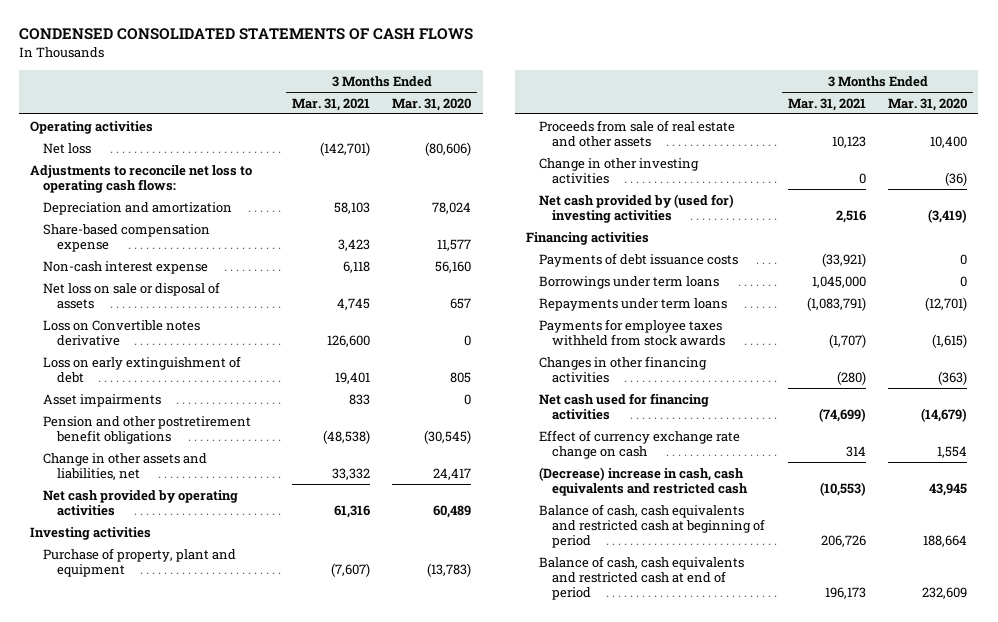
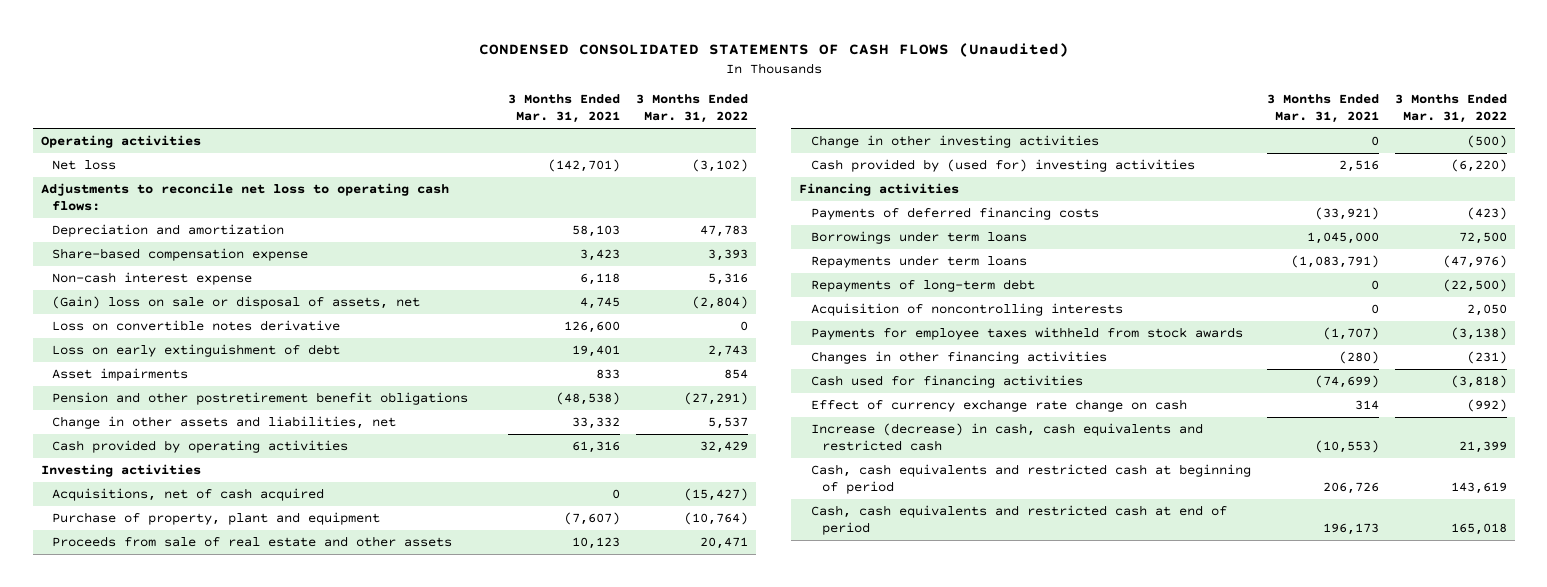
- CONDENSED CONSOLIDATED STATEMENTS OF CASH FLOWS
+ CONDENSED CONSOLIDATED STATEMENTS OF CASH FLOWS (Unaudited)
- | 3 Months Ended Mar. 31, 2021 | 3 Months Ended Mar. 31, 2020
+ | 3 Months Ended Mar. 31, 2021 | 3 Months Ended Mar. 31, 2022
- Net loss on sale or disposal of assets | 4,745 | 657
- Loss on Convertible notes derivative | 126,600 | 0
+ (Gain) loss on sale or disposal of assets, net | 4,745 | (2,804)
+ Loss on convertible notes derivative | 126,600 | 0
- Net cash provided by operating activities | 61,316 | 60,489
+ Cash provided by operating activities | 61,316 | 32,429
+ Acquisitions, net of cash acquired | 0 | (15,427)
- Net cash provided by (used for) investing activities | 2,516 | (3,419)
+ Cash provided by (used for) investing activities | 2,516 | (6,220)
- Payments of debt issuance costs | (33,921) | 0
+ Payments of deferred financing costs | (33,921) | (423)
+ Repayments of long-term debt | 0 | (22,500)
+ Acquisition of noncontrolling interests | 0 | 2,050
- Net cash used for financing activities | (74,699) | (14,679)
+ Cash used for financing activities | (74,699) | (3,818)
- (Decrease) increase in cash, cash equivalents and restricted cash | (10,553) | 43,945
- Balance of cash, cash equivalents and restricted cash at beginning of period | 206,726 | 188,664
- Balance of cash, cash equivalents and restricted cash at end of period | 196,173 | 232,609
+ Increase (decrease) in cash, cash equivalents and restricted cash | (10,553) | 21,399
+ Cash, cash equivalents and restricted cash at beginning of period | 206,726 | 143,619
+ Cash, cash equivalents and restricted cash at end of period | 196,173 | 165,018

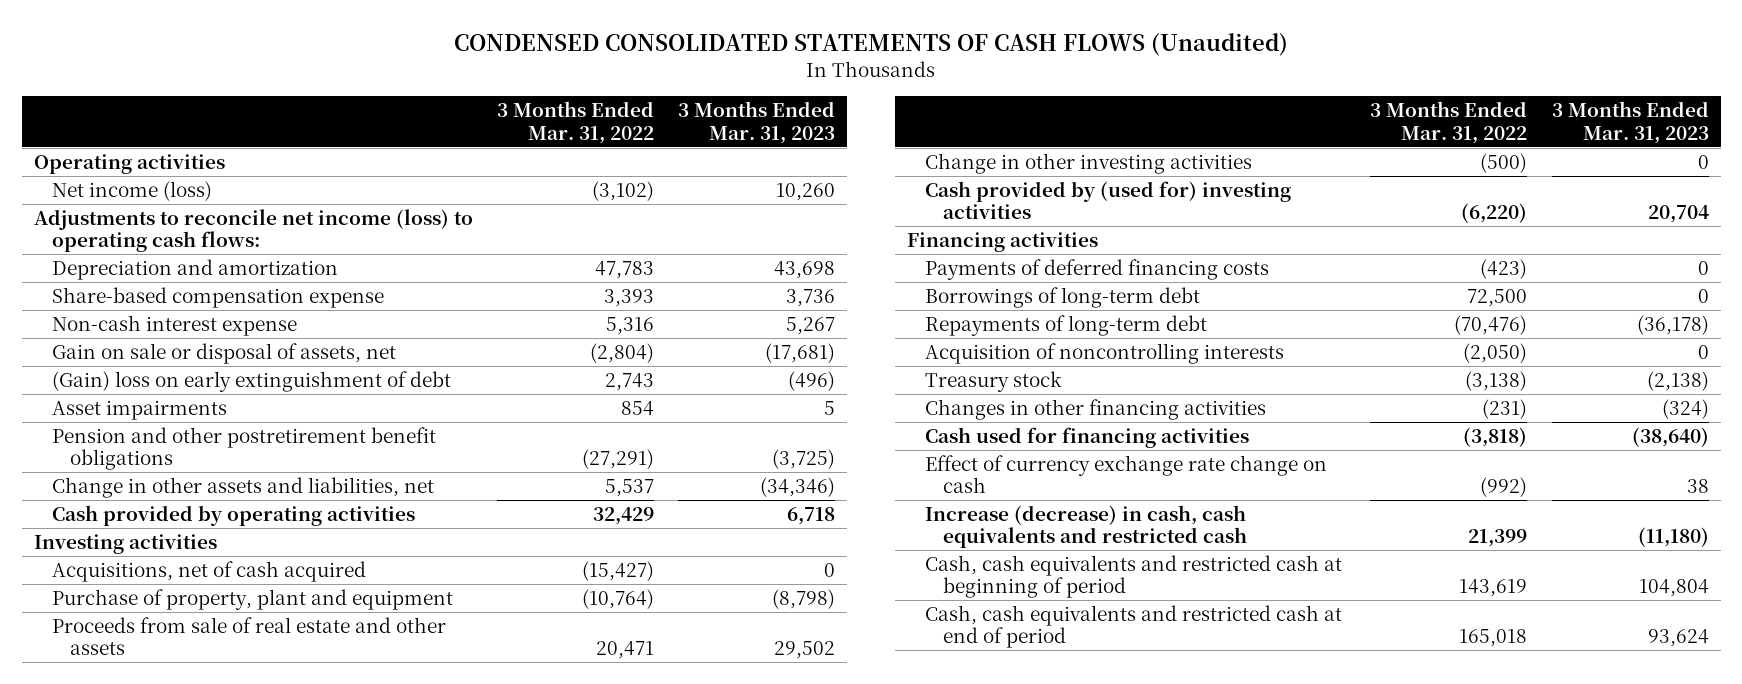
- | 3 Months Ended Mar. 31, 2021 | 3 Months Ended Mar. 31, 2022
+ | 3 Months Ended Mar. 31, 2022 | 3 Months Ended Mar. 31, 2023
- Net loss | (142,701) | (3,102)
- Adjustments to reconcile net loss to operating cash flows:
+ Net income (loss) | (3,102) | 10,260
+ Adjustments to reconcile net income (loss) to operating cash flows:
- (Gain) loss on sale or disposal of assets, net | 4,745 | (2,804)
- Loss on convertible notes derivative | 126,600 | 0
- Loss on early extinguishment of debt | 19,401 | 2,743
+ Gain on sale or disposal of assets, net | (2,804) | (17,681)
+ (Gain) loss on early extinguishment of debt | 2,743 | (496)
- Borrowings under term loans | 1,045,000 | 72,500
- Repayments under term loans | (1,083,791) | (47,976)
- Repayments of long-term debt | 0 | (22,500)
- Acquisition of noncontrolling interests | 0 | 2,050
- Payments for employee taxes withheld from stock awards | (1,707) | (3,138)
+ Borrowings of long-term debt | 72,500 | 0
+ Repayments of long-term debt | (70,476) | (36,178)
+ Acquisition of noncontrolling interests | (2,050) | 0
+ Treasury stock | (3,138) | (2,138)

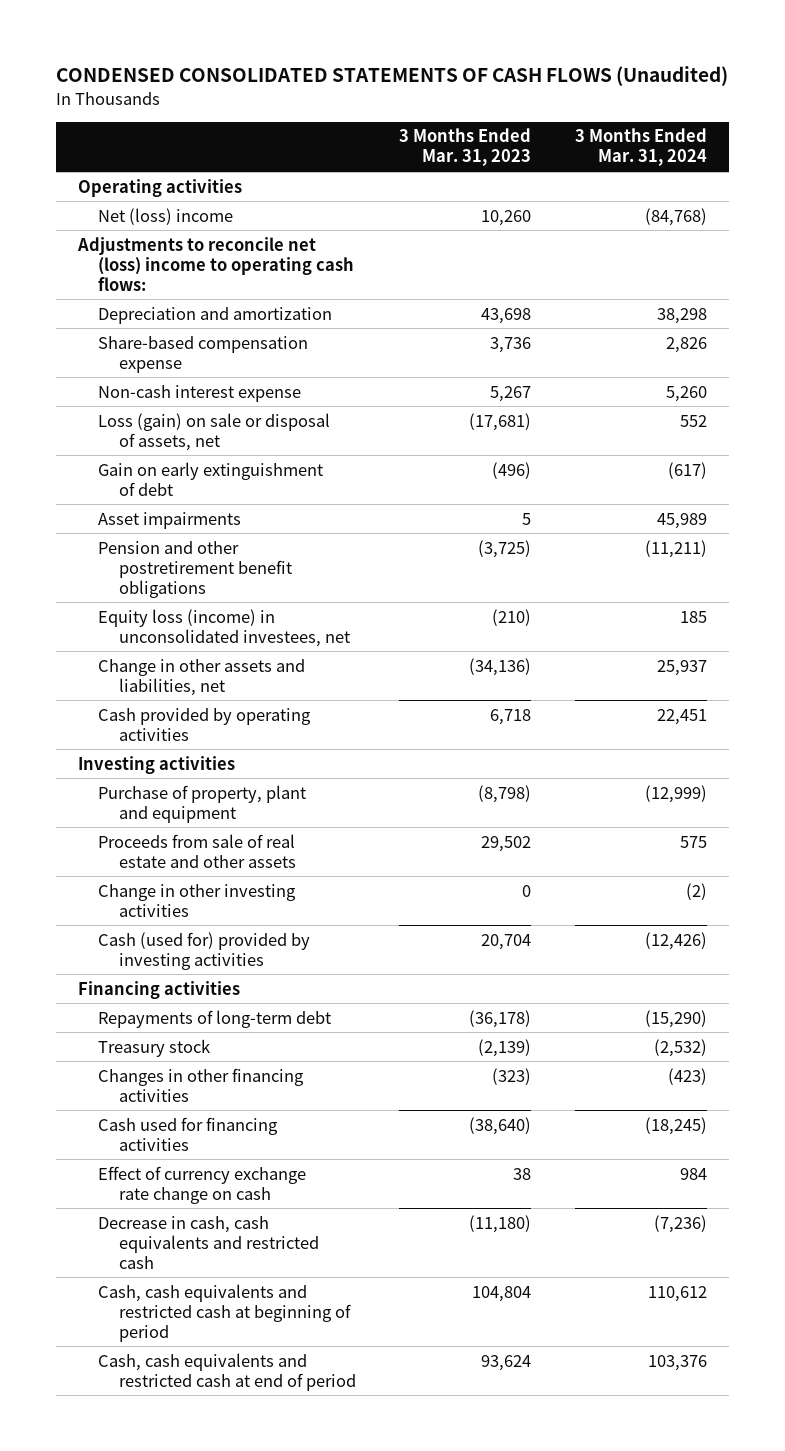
- | 3 Months Ended Mar. 31, 2022 | 3 Months Ended Mar. 31, 2023
+ | 3 Months Ended Mar. 31, 2023 | 3 Months Ended Mar. 31, 2024
- Net income (loss) | (3,102) | 10,260
- Adjustments to reconcile net income (loss) to operating cash flows:
+ Net (loss) income | 10,260 | (84,768)
+ Adjustments to reconcile net (loss) income to operating cash flows:
- Gain on sale or disposal of assets, net | (2,804) | (17,681)
- (Gain) loss on early extinguishment of debt | 2,743 | (496)
+ Loss (gain) on sale or disposal of assets, net | (17,681) | 552
+ Gain on early extinguishment of debt | (496) | (617)
- Change in other assets and liabilities, net | 5,537 | (34,346)
+ Equity loss (income) in unconsolidated investees, net | (210) | 185
+ Change in other assets and liabilities, net | (34,136) | 25,937
- Acquisitions, net of cash acquired | (15,427) | 0
- Cash provided by (used for) investing activities | (6,220) | 20,704
+ Cash (used for) provided by investing activities | 20,704 | (12,426)
- Payments of deferred financing costs | (423) | 0
- Borrowings of long-term debt | 72,500 | 0
- Acquisition of noncontrolling interests | (2,050) | 0
- Treasury stock | (3,138) | (2,138)
- Changes in other financing activities | (231) | (324)
+ Treasury stock | (2,139) | (2,532)
+ Changes in other financing activities | (323) | (423)
- Increase (decrease) in cash, cash equivalents and restricted cash | 21,399 | (11,180)
+ Decrease in cash, cash equivalents and restricted cash | (11,180) | (7,236)

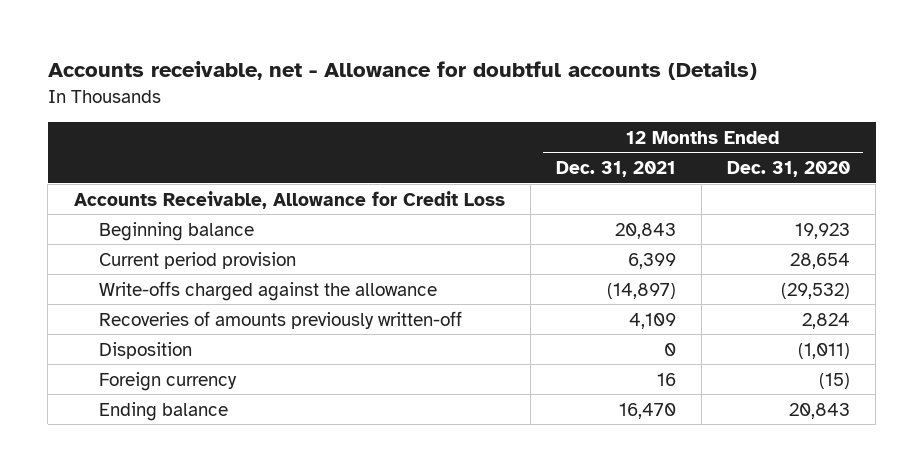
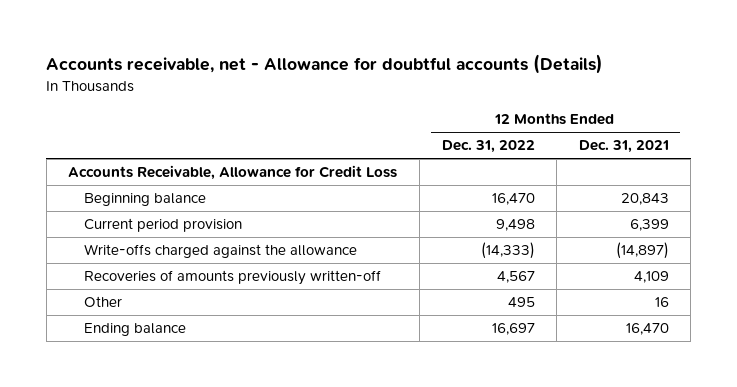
- | 12 Months Ended Dec. 31, 2021 | 12 Months Ended Dec. 31, 2020
+ | 12 Months Ended Dec. 31, 2022 | 12 Months Ended Dec. 31, 2021
- Disposition | 0 | (1,011)
- Foreign currency | 16 | (15)
+ Other | 495 | 16

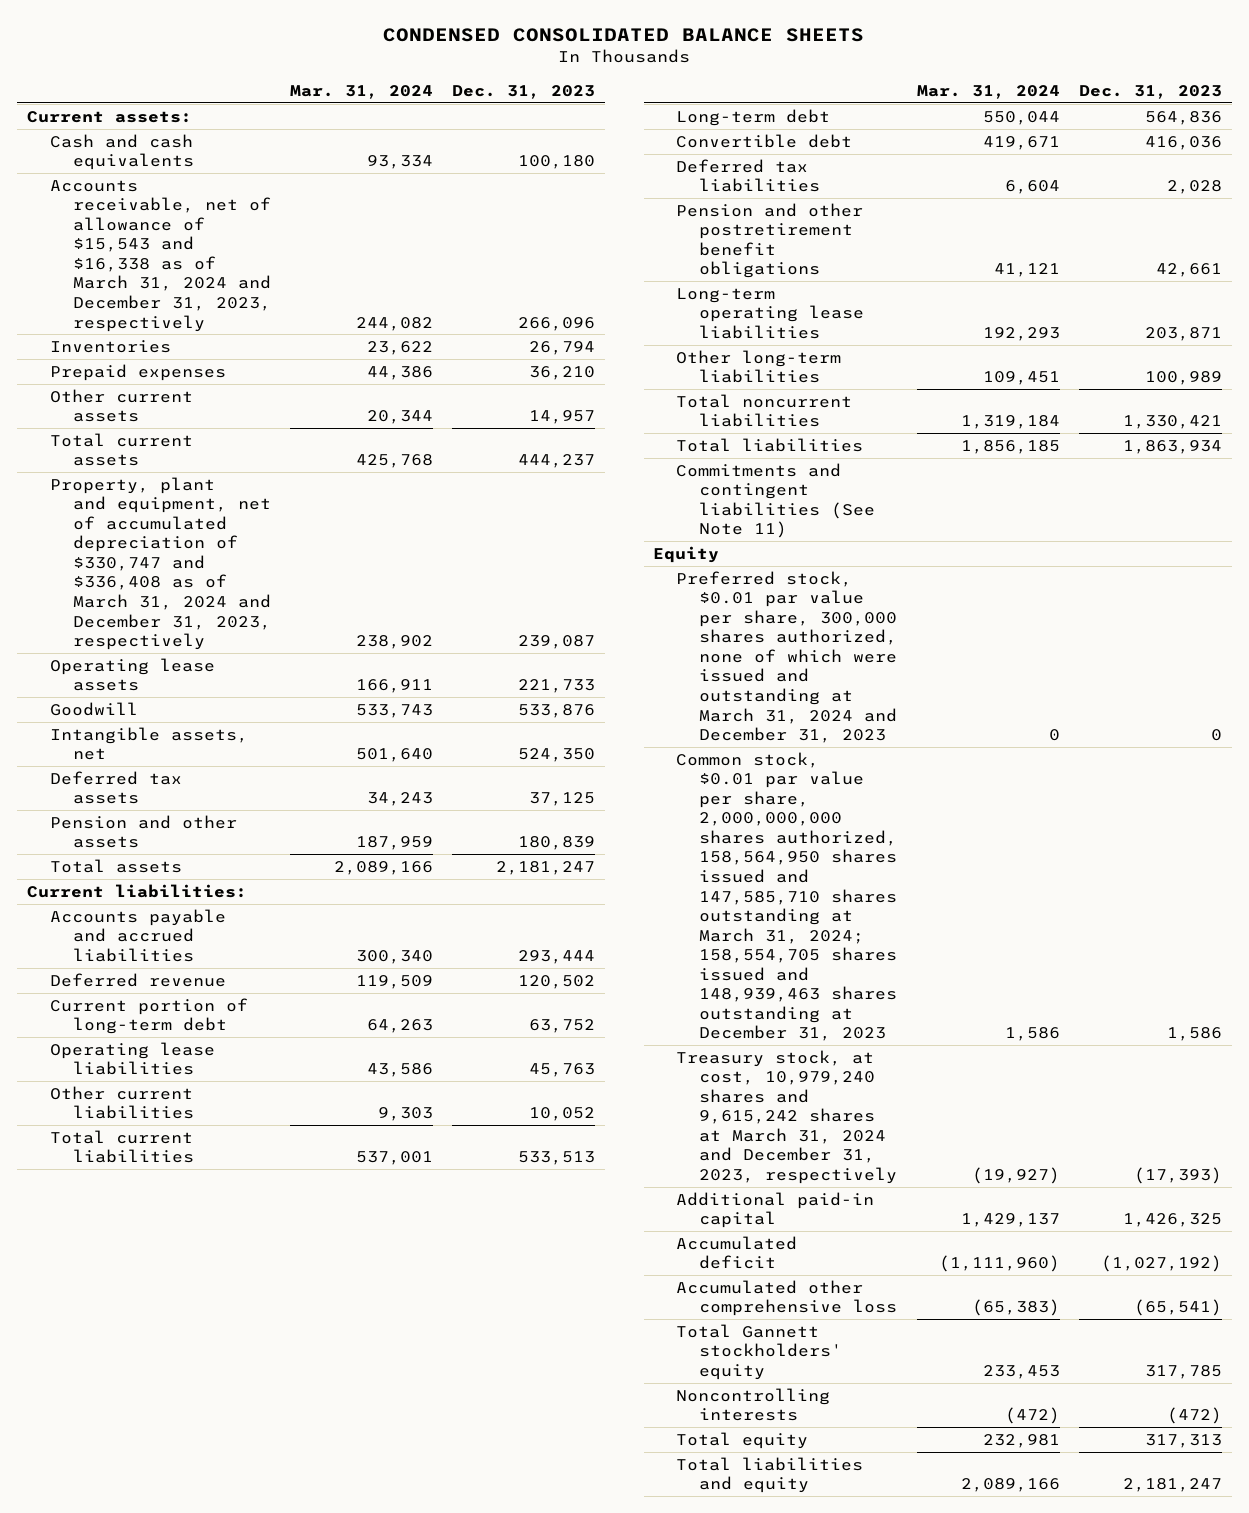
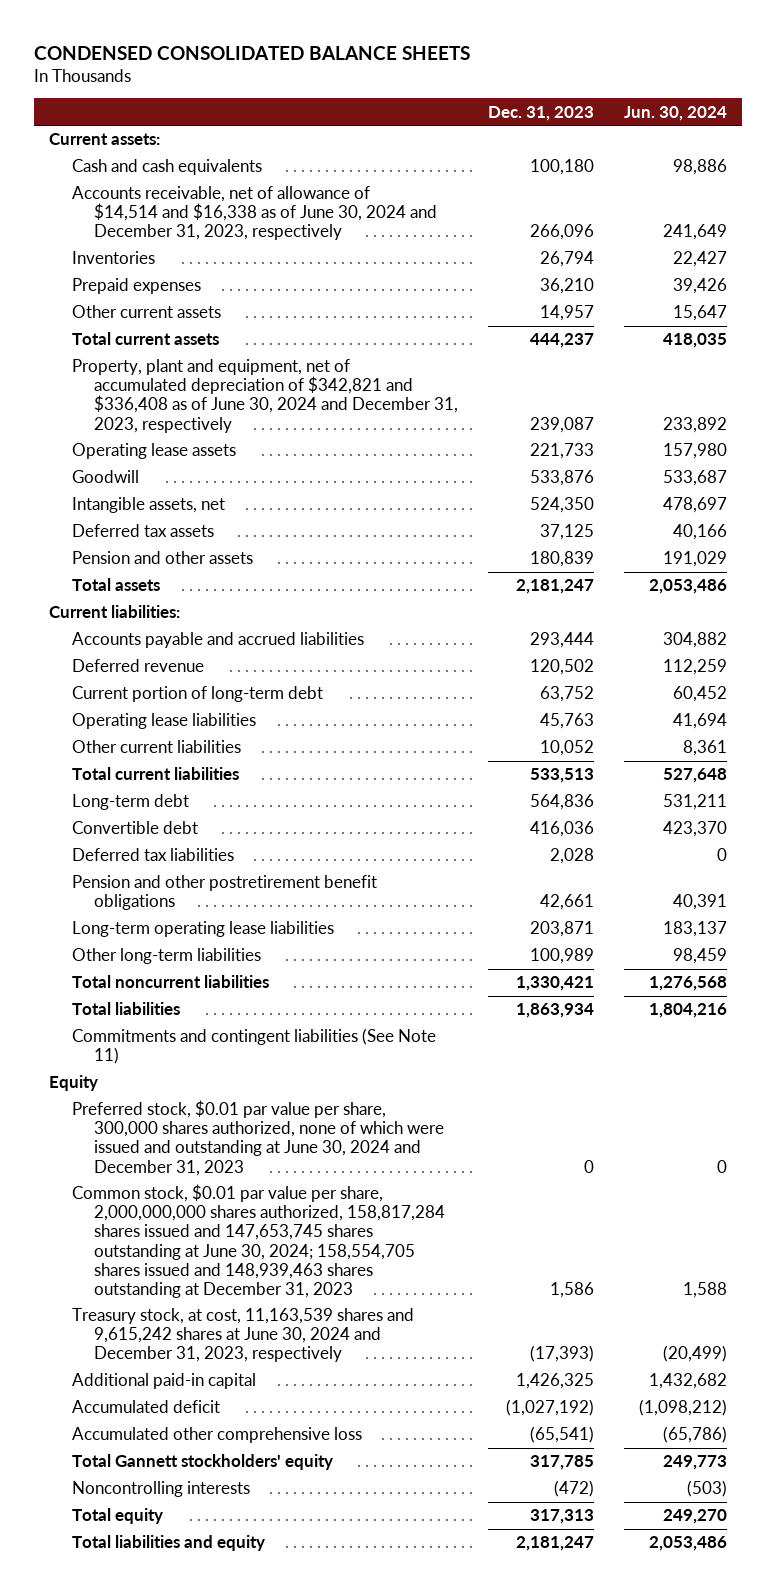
- | Mar. 31, 2024 | Dec. 31, 2023
+ | Dec. 31, 2023 | Jun. 30, 2024
- Accounts receivable, net of allowance of $15,543 and $16,338 as of March 31, 2024 and December 31, 2023, respectively | 244,082 | 266,096
+ Accounts receivable, net of allowance of $14,514 and $16,338 as of June 30, 2024 and December 31, 2023, respectively | 266,096 | 241,649
- Property, plant and equipment, net of accumulated depreciation of $330,747 and $336,408 as of March 31, 2024 and December 31, 2023, respectively | 238,902 | 239,087
+ Property, plant and equipment, net of accumulated depreciation of $342,821 and $336,408 as of June 30, 2024 and December 31, 2023, respectively | 239,087 | 233,892
- Preferred stock, $0.01 par value per share, 300,000 shares authorized, none of which were issued and outstanding at March 31, 2024 and December 31, 2023 | 0 | 0
- Common stock, $0.01 par value per share, 2,000,000,000 shares authorized, 158,564,950 shares issued and 147,585,710 shares outstanding at March 31, 2024; 158,554,705 shares issued and 148,939,463 shares outstanding at December 31, 2023 | 1,586 | 1,586
- Treasury stock, at cost, 10,979,240 shares and 9,615,242 shares at March 31, 2024 and December 31, 2023, respectively | (19,927) | (17,393)
+ Preferred stock, $0.01 par value per share, 300,000 shares authorized, none of which were issued and outstanding at June 30, 2024 and December 31, 2023 | 0 | 0
+ Common stock, $0.01 par value per share, 2,000,000,000 shares authorized, 158,817,284 shares issued and 147,653,745 shares outstanding at June 30, 2024; 158,554,705 shares issued and 148,939,463 shares outstanding at December 31, 2023 | 1,586 | 1,588
+ Treasury stock, at cost, 11,163,539 shares and 9,615,242 shares at June 30, 2024 and December 31, 2023, respectively | (17,393) | (20,499)

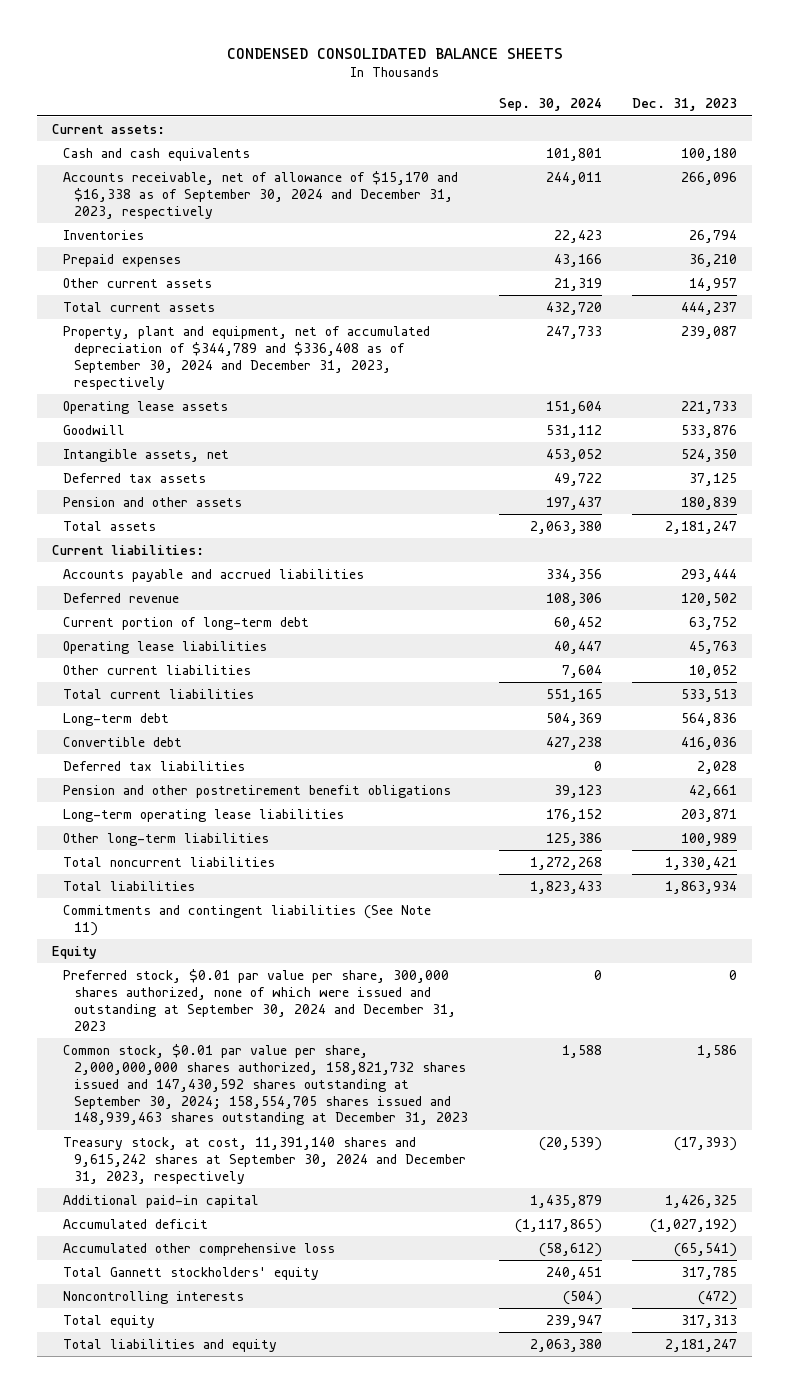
- | Dec. 31, 2023 | Jun. 30, 2024
+ | Sep. 30, 2024 | Dec. 31, 2023
- Accounts receivable, net of allowance of $14,514 and $16,338 as of June 30, 2024 and December 31, 2023, respectively | 266,096 | 241,649
+ Accounts receivable, net of allowance of $15,170 and $16,338 as of September 30, 2024 and December 31, 2023, respectively | 244,011 | 266,096
- Property, plant and equipment, net of accumulated depreciation of $342,821 and $336,408 as of June 30, 2024 and December 31, 2023, respectively | 239,087 | 233,892
+ Property, plant and equipment, net of accumulated depreciation of $344,789 and $336,408 as of September 30, 2024 and December 31, 2023, respectively | 247,733 | 239,087
- Preferred stock, $0.01 par value per share, 300,000 shares authorized, none of which were issued and outstanding at June 30, 2024 and December 31, 2023 | 0 | 0
- Common stock, $0.01 par value per share, 2,000,000,000 shares authorized, 158,817,284 shares issued and 147,653,745 shares outstanding at June 30, 2024; 158,554,705 shares issued and 148,939,463 shares outstanding at December 31, 2023 | 1,586 | 1,588
- Treasury stock, at cost, 11,163,539 shares and 9,615,242 shares at June 30, 2024 and December 31, 2023, respectively | (17,393) | (20,499)
+ Preferred stock, $0.01 par value per share, 300,000 shares authorized, none of which were issued and outstanding at September 30, 2024 and December 31, 2023 | 0 | 0
+ Common stock, $0.01 par value per share, 2,000,000,000 shares authorized, 158,821,732 shares issued and 147,430,592 shares outstanding at September 30, 2024; 158,554,705 shares issued and 148,939,463 shares outstanding at December 31, 2023 | 1,588 | 1,586
+ Treasury stock, at cost, 11,391,140 shares and 9,615,242 shares at September 30, 2024 and December 31, 2023, respectively | (20,539) | (17,393)

